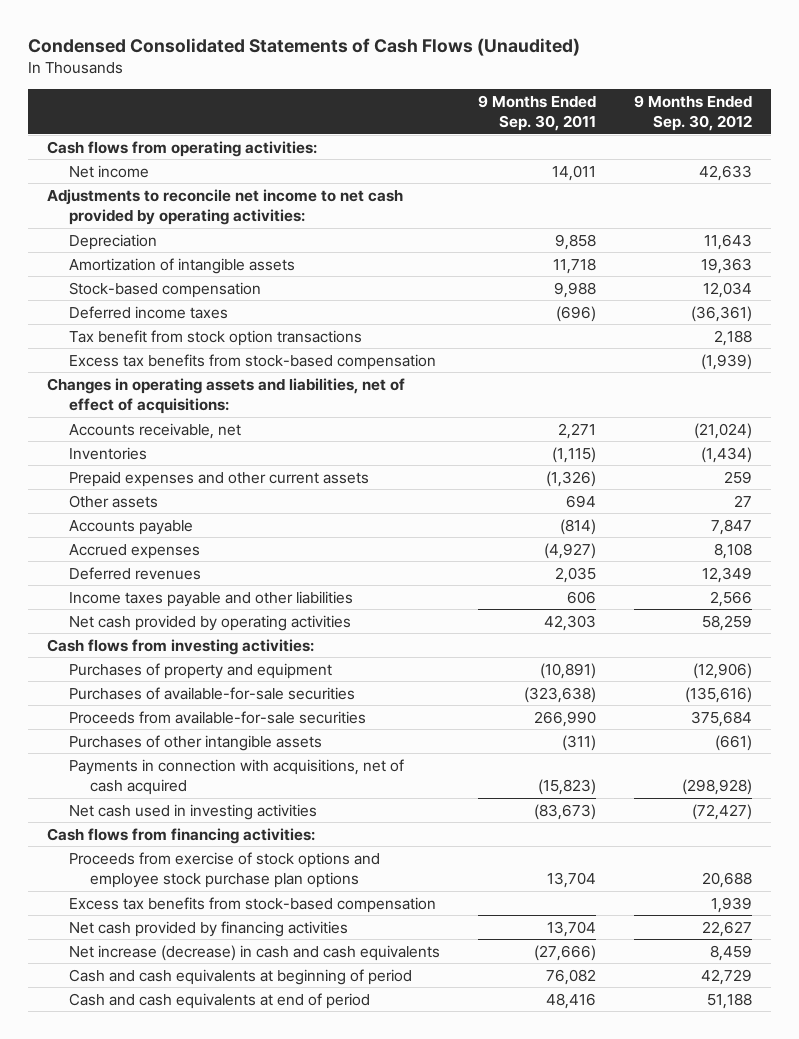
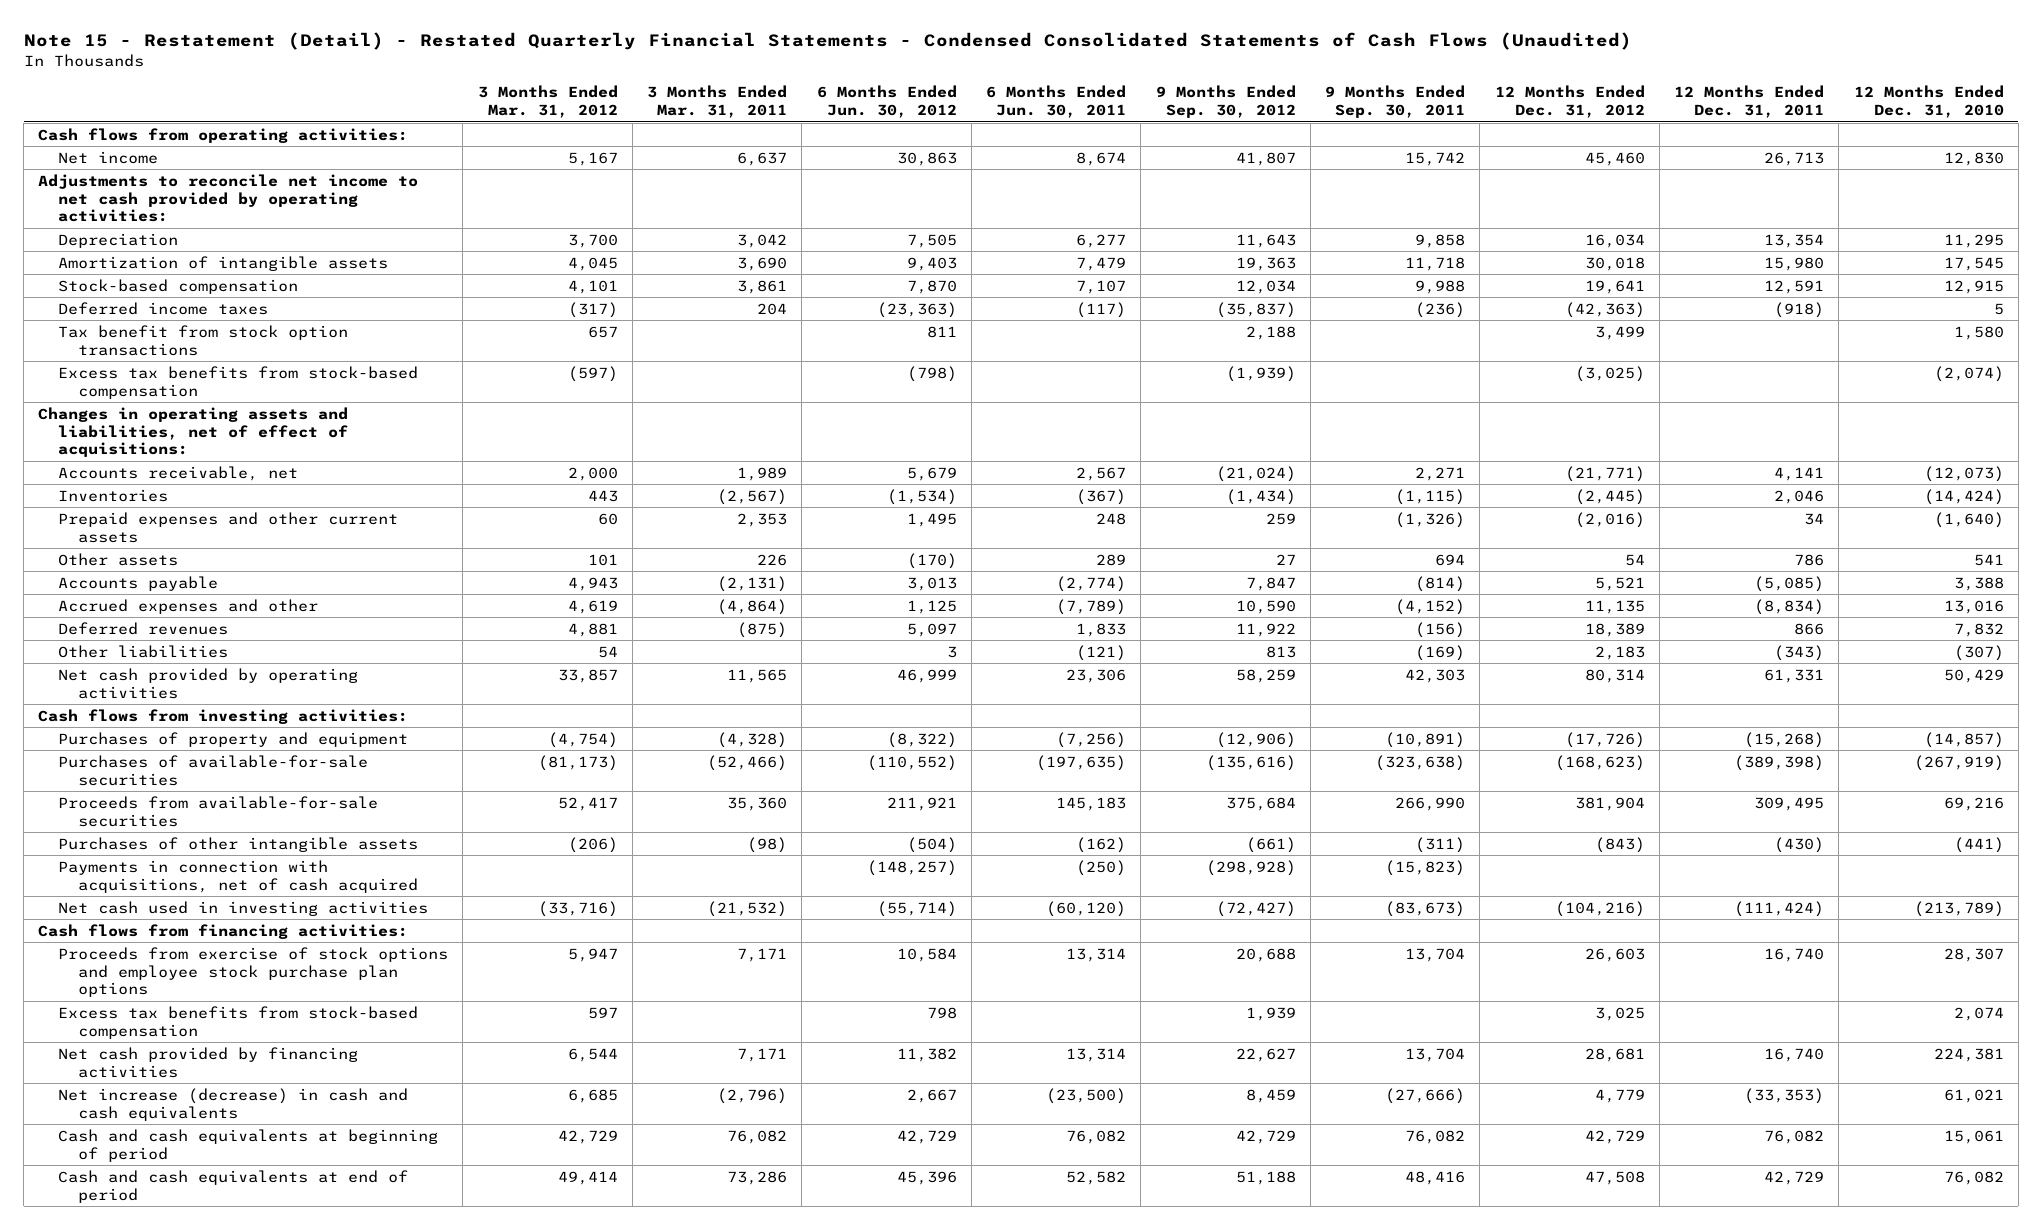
- Condensed Consolidated Statements of Cash Flows (Unaudited)
+ Note 15 - Restatement (Detail) - Restated Quarterly Financial Statements - Condensed Consolidated Statements of Cash Flows (Unaudited)
- | 9 Months Ended Sep. 30, 2011 | 9 Months Ended Sep. 30, 2012
+ | 3 Months Ended Mar. 31, 2012 | 3 Months Ended Mar. 31, 2011 | 6 Months Ended Jun. 30, 2012 | 6 Months Ended Jun. 30, 2011 | 9 Months Ended Sep. 30, 2012 | 9 Months Ended Sep. 30, 2011 | 12 Months Ended Dec. 31, 2012 | 12 Months Ended Dec. 31, 2011 | 12 Months Ended Dec. 31, 2010
- Net income | 14,011 | 42,633
+ Net income | 5,167 | 6,637 | 30,863 | 8,674 | 41,807 | 15,742 | 45,460 | 26,713 | 12,830
- Deferred income taxes | (696) | (36,361)
+ Deferred income taxes | (317) | 204 | (23,363) | (117) | (35,837) | (236) | (42,363) | (918) | 5
- Accrued expenses | (4,927) | 8,108
- Deferred revenues | 2,035 | 12,349
- Income taxes payable and other liabilities | 606 | 2,566
+ Accrued expenses and other | 4,619 | (4,864) | 1,125 | (7,789) | 10,590 | (4,152) | 11,135 | (8,834) | 13,016
+ Deferred revenues | 4,881 | (875) | 5,097 | 1,833 | 11,922 | (156) | 18,389 | 866 | 7,832
+ Other liabilities | 54 | | 3 | (121) | 813 | (169) | 2,183 | (343) | (307)

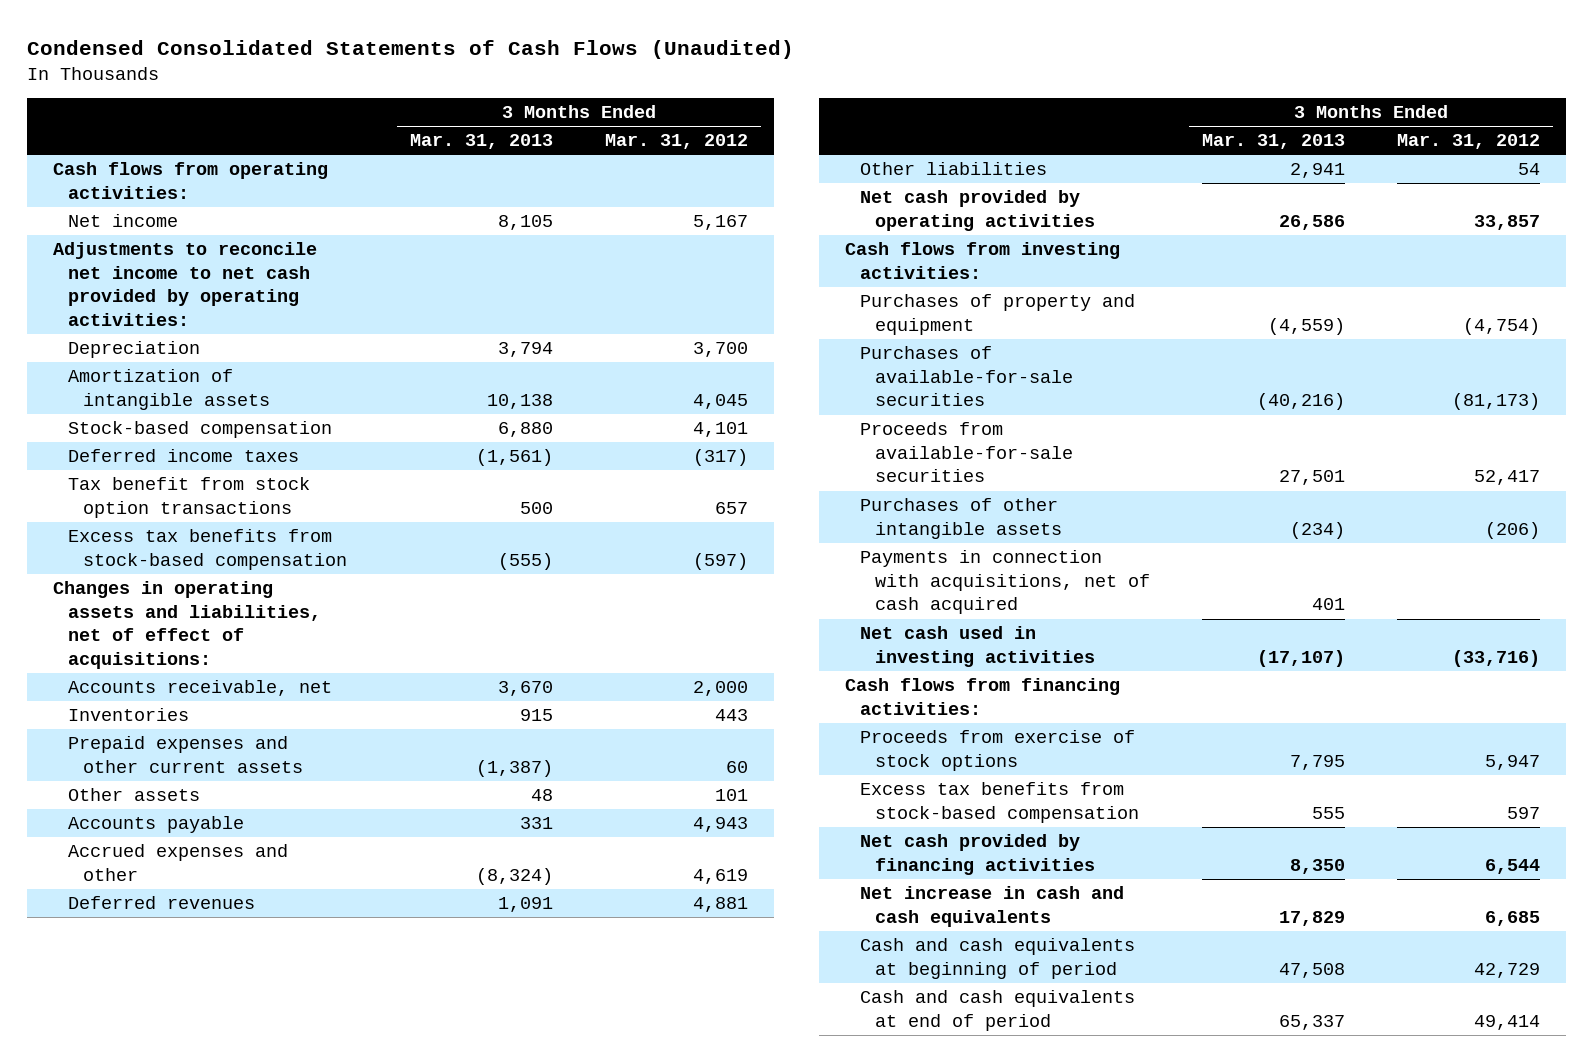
- Note 15 - Restatement (Detail) - Restated Quarterly Financial Statements - Condensed Consolidated Statements of Cash Flows (Unaudited)
+ Condensed Consolidated Statements of Cash Flows (Unaudited)
- | 3 Months Ended Mar. 31, 2012 | 3 Months Ended Mar. 31, 2011 | 6 Months Ended Jun. 30, 2012 | 6 Months Ended Jun. 30, 2011 | 9 Months Ended Sep. 30, 2012 | 9 Months Ended Sep. 30, 2011 | 12 Months Ended Dec. 31, 2012 | 12 Months Ended Dec. 31, 2011 | 12 Months Ended Dec. 31, 2010
+ | 3 Months Ended Mar. 31, 2013 | 3 Months Ended Mar. 31, 2012
- Proceeds from exercise of stock options and employee stock purchase plan options | 5,947 | 7,171 | 10,584 | 13,314 | 20,688 | 13,704 | 26,603 | 16,740 | 28,307
+ Proceeds from exercise of stock options | 7,795 | 5,947
- Net increase (decrease) in cash and cash equivalents | 6,685 | (2,796) | 2,667 | (23,500) | 8,459 | (27,666) | 4,779 | (33,353) | 61,021
+ Net increase in cash and cash equivalents | 17,829 | 6,685

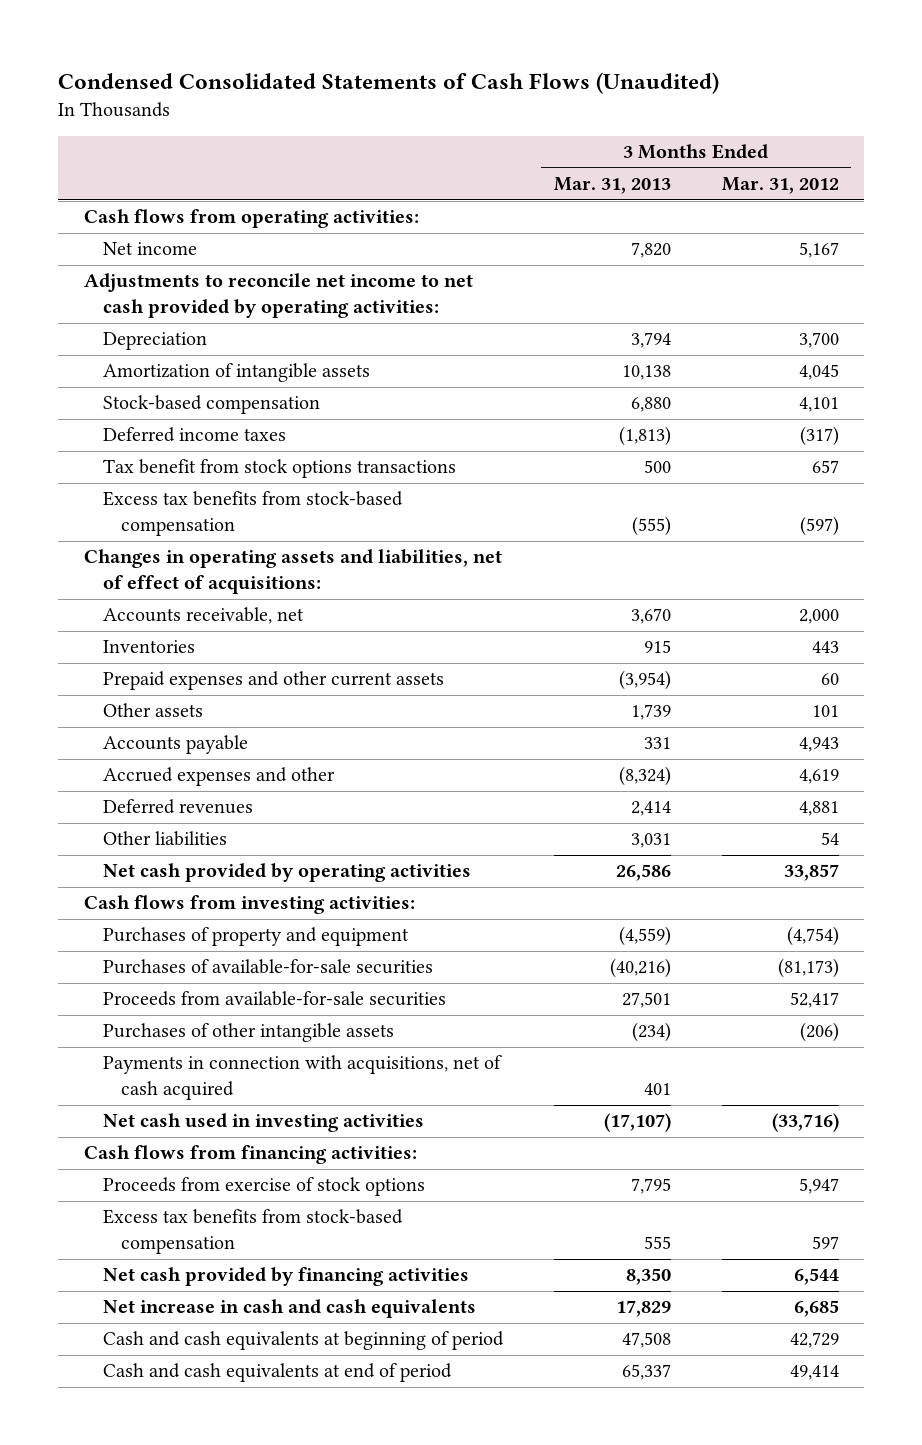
- Net income | 8,105 | 5,167
+ Net income | 7,820 | 5,167
- Deferred income taxes | (1,561) | (317)
- Tax benefit from stock option transactions | 500 | 657
+ Deferred income taxes | (1,813) | (317)
+ Tax benefit from stock options transactions | 500 | 657
- Prepaid expenses and other current assets | (1,387) | 60
- Other assets | 48 | 101
+ Prepaid expenses and other current assets | (3,954) | 60
+ Other assets | 1,739 | 101
- Deferred revenues | 1,091 | 4,881
- Other liabilities | 2,941 | 54
+ Deferred revenues | 2,414 | 4,881
+ Other liabilities | 3,031 | 54

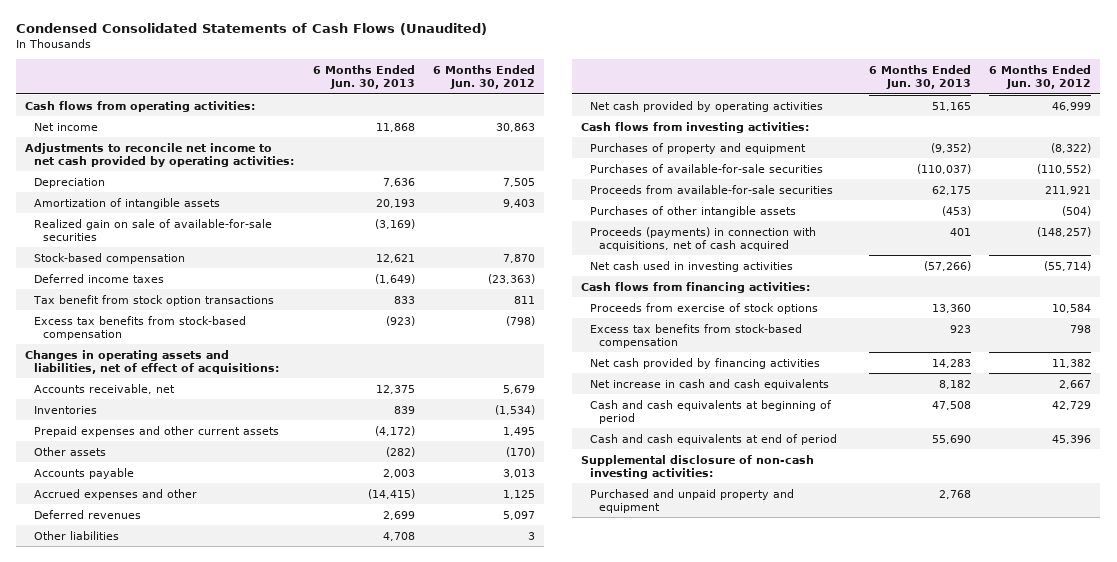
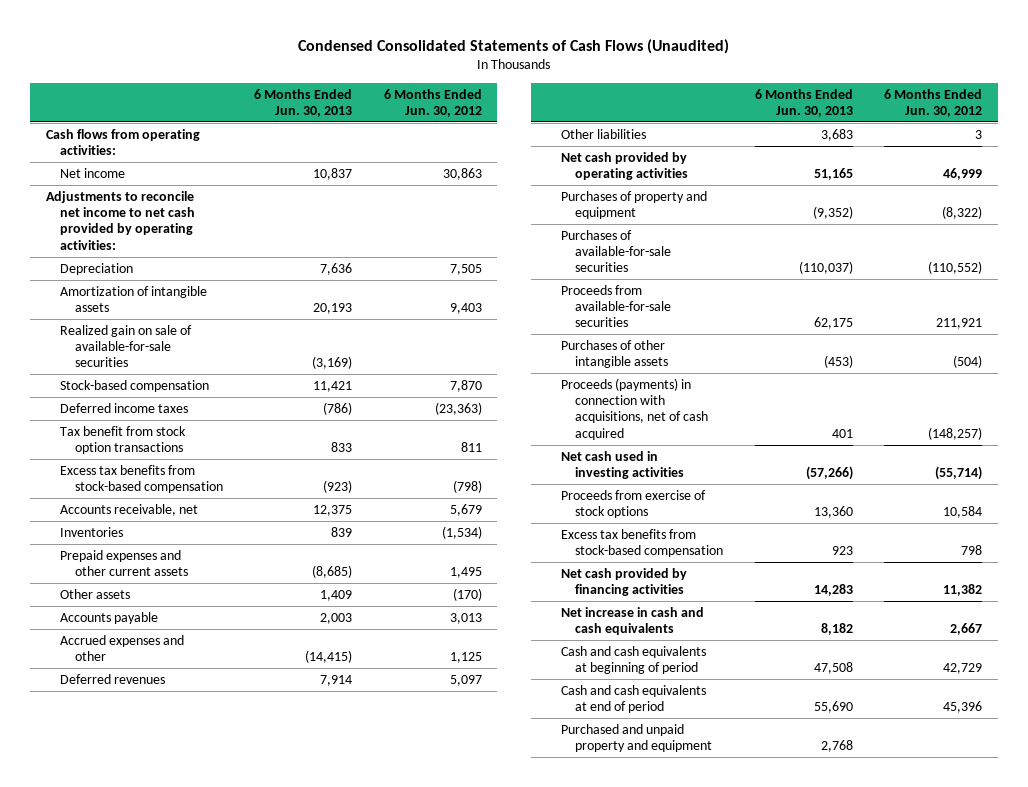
- Net income | 11,868 | 30,863
+ Net income | 10,837 | 30,863
- Stock-based compensation | 12,621 | 7,870
- Deferred income taxes | (1,649) | (23,363)
+ Stock-based compensation | 11,421 | 7,870
+ Deferred income taxes | (786) | (23,363)
- Changes in operating assets and liabilities, net of effect of acquisitions:
- Prepaid expenses and other current assets | (4,172) | 1,495
- Other assets | (282) | (170)
+ Prepaid expenses and other current assets | (8,685) | 1,495
+ Other assets | 1,409 | (170)
- Deferred revenues | 2,699 | 5,097
- Other liabilities | 4,708 | 3
+ Deferred revenues | 7,914 | 5,097
+ Other liabilities | 3,683 | 3
- Cash flows from investing activities:
- Cash flows from financing activities:
- Supplemental disclosure of non-cash investing activities:

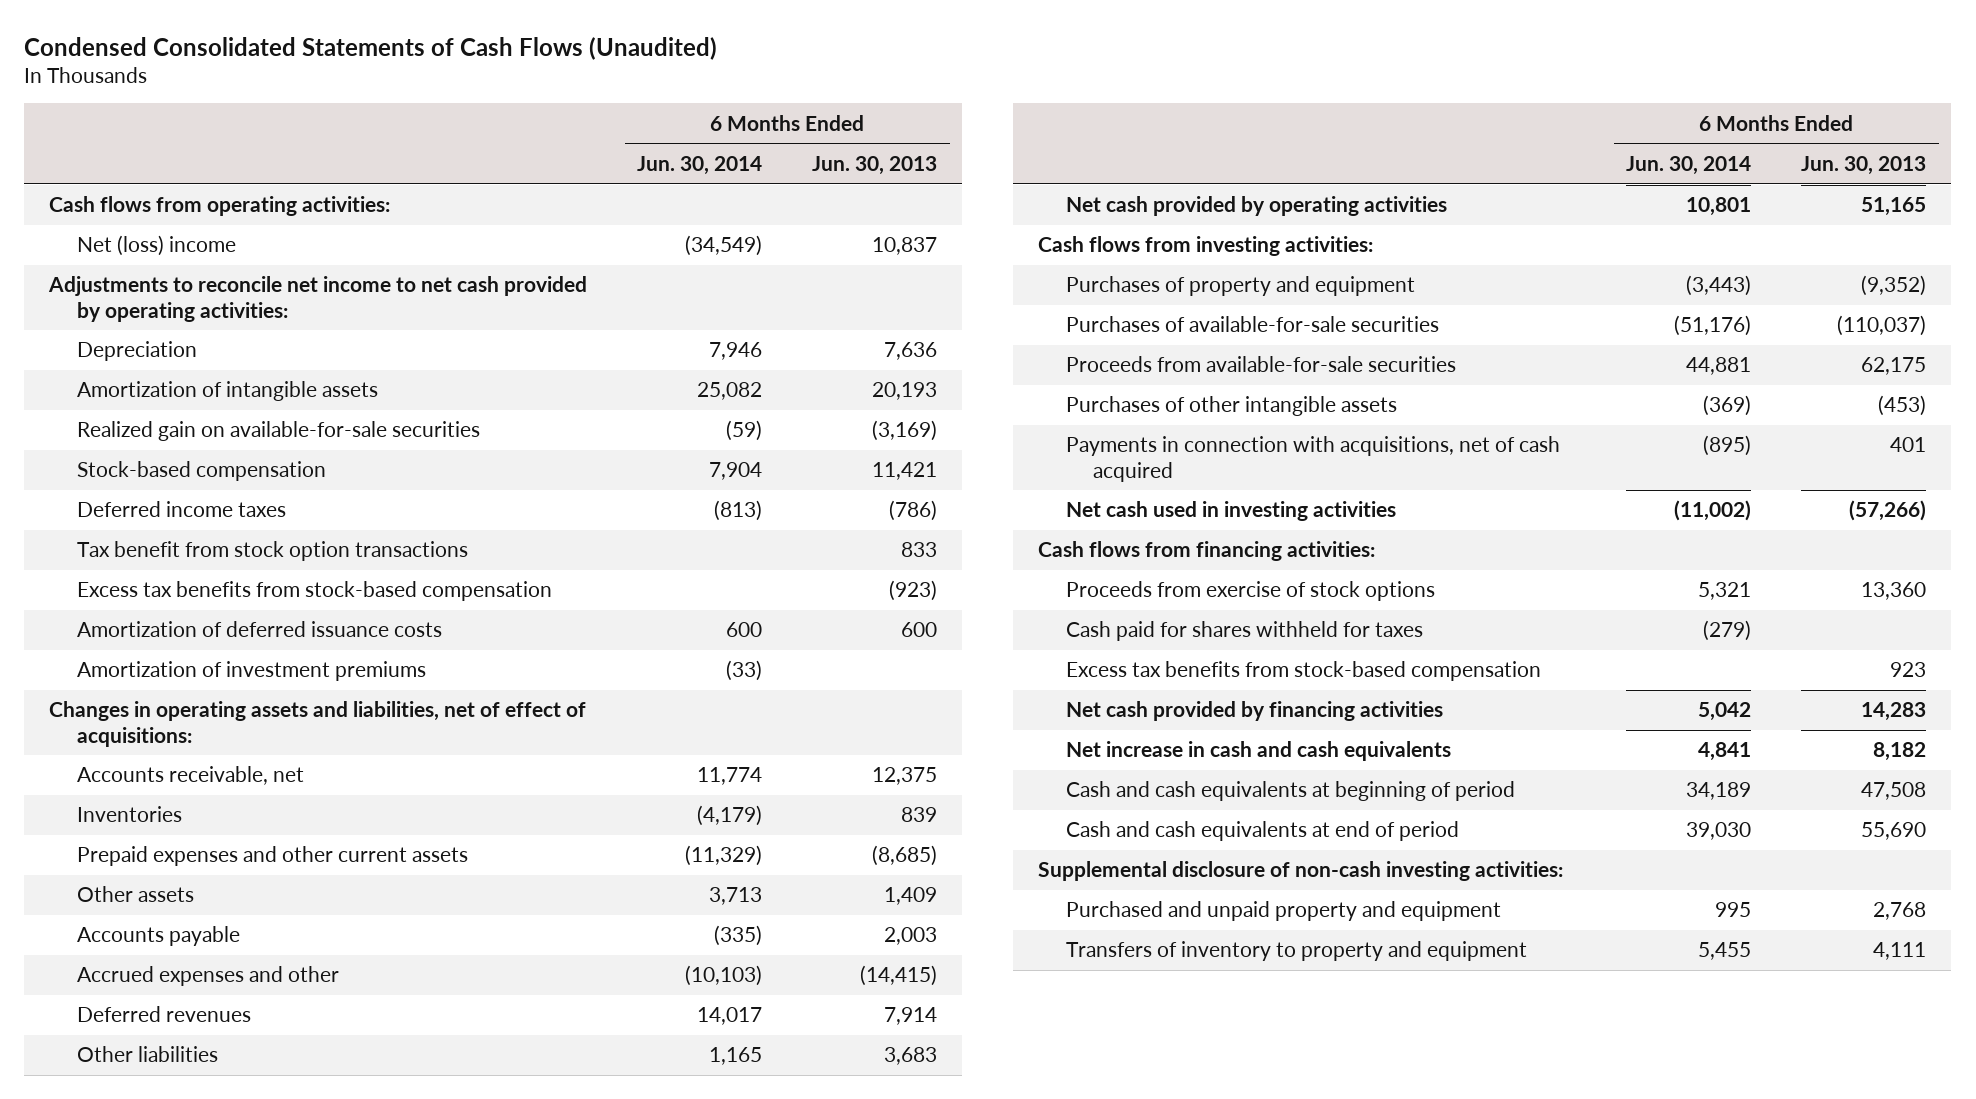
- | 6 Months Ended Jun. 30, 2013 | 6 Months Ended Jun. 30, 2012
+ | 6 Months Ended Jun. 30, 2014 | 6 Months Ended Jun. 30, 2013
- Net income | 10,837 | 30,863
+ Net (loss) income | (34,549) | 10,837
- Realized gain on sale of available-for-sale securities | (3,169) |
+ Realized gain on available-for-sale securities | (59) | (3,169)
+ Amortization of deferred issuance costs | 600 | 600
+ Amortization of investment premiums | (33) |
+ Changes in operating assets and liabilities, net of effect of acquisitions:
+ Cash flows from investing activities:
- Proceeds (payments) in connection with acquisitions, net of cash acquired | 401 | (148,257)
+ Payments in connection with acquisitions, net of cash acquired | (895) | 401
+ Cash flows from financing activities:
+ Cash paid for shares withheld for taxes | (279) |
+ Supplemental disclosure of non-cash investing activities:
+ Transfers of inventory to property and equipment | 5,455 | 4,111

